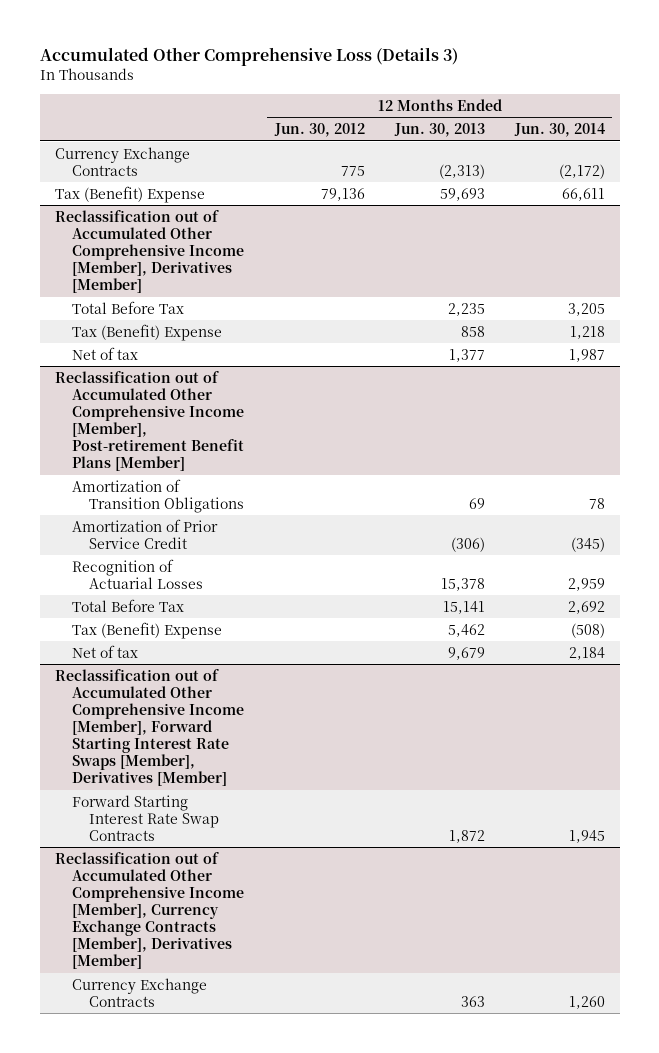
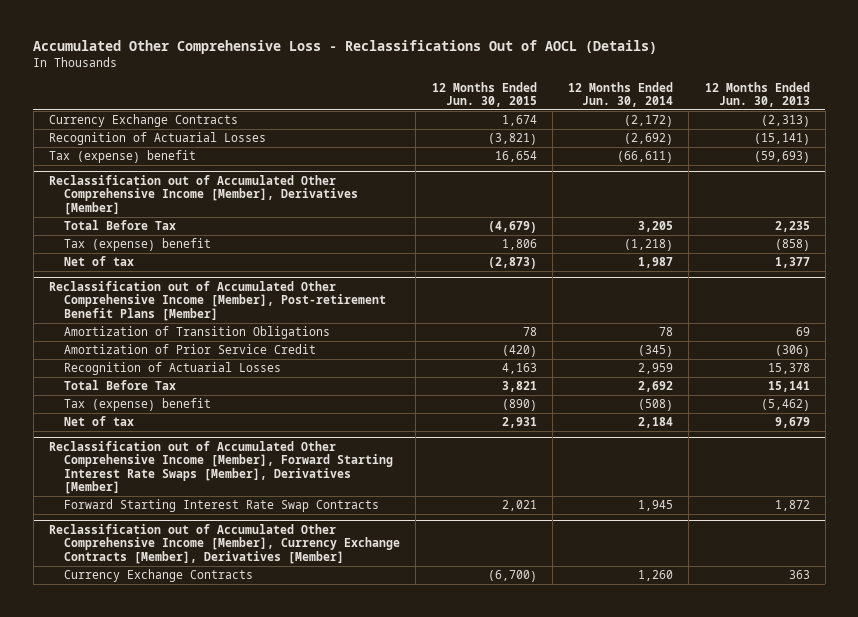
- Accumulated Other Comprehensive Loss (Details 3)
+ Accumulated Other Comprehensive Loss - Reclassifications Out of AOCL (Details)
- | 12 Months Ended Jun. 30, 2012 | 12 Months Ended Jun. 30, 2013 | 12 Months Ended Jun. 30, 2014
+ | 12 Months Ended Jun. 30, 2015 | 12 Months Ended Jun. 30, 2014 | 12 Months Ended Jun. 30, 2013
- Tax (Benefit) Expense | 79,136 | 59,693 | 66,611
+ Recognition of Actuarial Losses | (3,821) | (2,692) | (15,141)
+ Tax (expense) benefit | 16,654 | (66,611) | (59,693)
@ Reclassification out of Accumulated Other Comprehensive Income [Member], Derivatives [Member]
- Tax (Benefit) Expense | | 858 | 1,218
+ Tax (expense) benefit | 1,806 | (1,218) | (858)
@ Reclassification out of Accumulated Other Comprehensive Income [Member], Post-retirement Benefit Plans [Member]
- Tax (Benefit) Expense | | 5,462 | (508)
+ Tax (expense) benefit | (890) | (508) | (5,462)

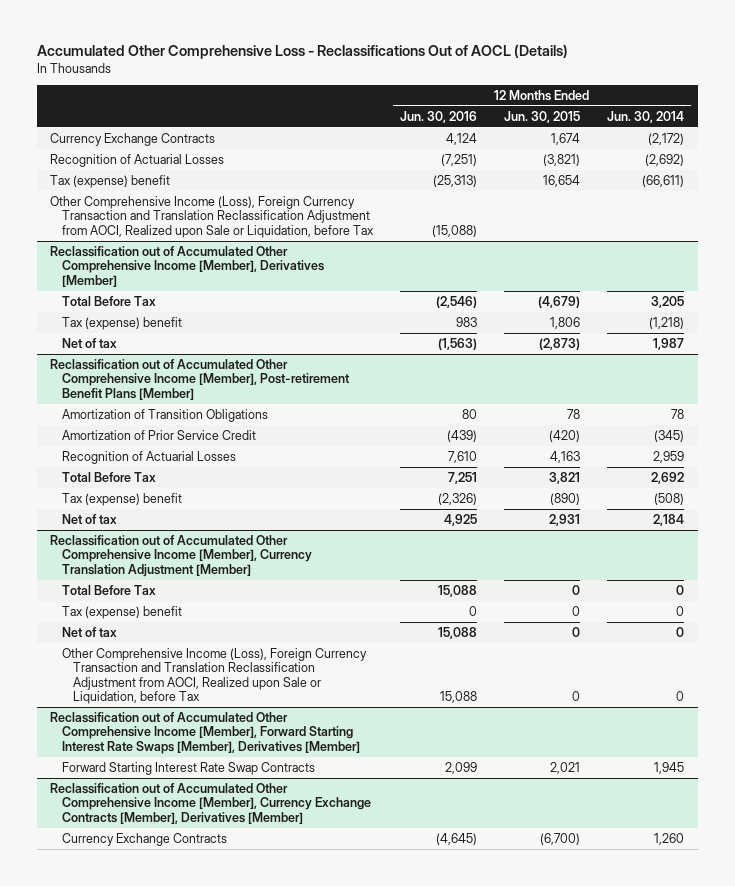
- | 12 Months Ended Jun. 30, 2015 | 12 Months Ended Jun. 30, 2014 | 12 Months Ended Jun. 30, 2013
+ | 12 Months Ended Jun. 30, 2016 | 12 Months Ended Jun. 30, 2015 | 12 Months Ended Jun. 30, 2014
+ Other Comprehensive Income (Loss), Foreign Currency Transaction and Translation Reclassification Adjustment from AOCI, Realized upon Sale or Liquidation, before Tax | (15,088) | |
+ Reclassification out of Accumulated Other Comprehensive Income [Member], Currency Translation Adjustment [Member]
+ Total Before Tax | 15,088 | 0 | 0
+ Tax (expense) benefit | 0 | 0 | 0
+ Net of tax | 15,088 | 0 | 0
+ Other Comprehensive Income (Loss), Foreign Currency Transaction and Translation Reclassification Adjustment from AOCI, Realized upon Sale or Liquidation, before Tax | 15,088 | 0 | 0

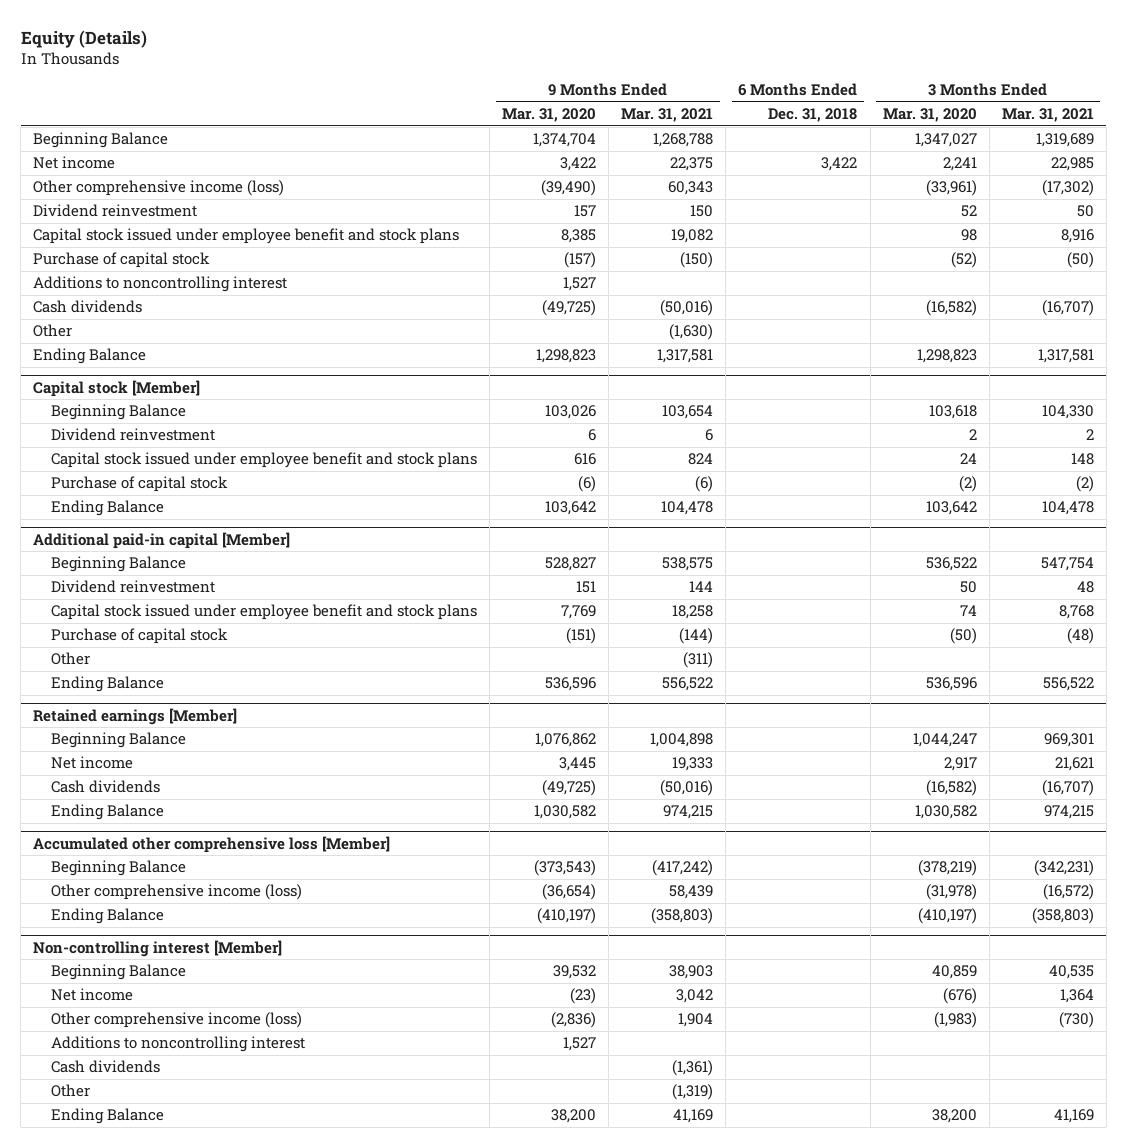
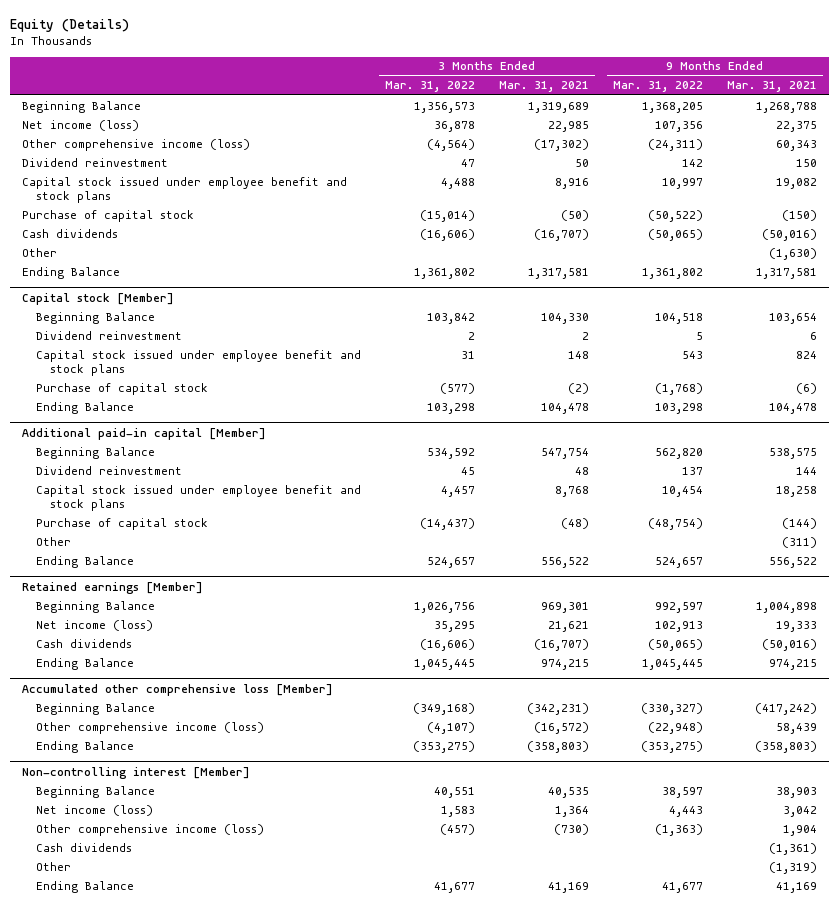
- | 9 Months Ended Mar. 31, 2020 | 9 Months Ended Mar. 31, 2021 | 6 Months Ended Dec. 31, 2018 | 3 Months Ended Mar. 31, 2020 | 3 Months Ended Mar. 31, 2021
+ | 3 Months Ended Mar. 31, 2022 | 3 Months Ended Mar. 31, 2021 | 9 Months Ended Mar. 31, 2022 | 9 Months Ended Mar. 31, 2021
- Net income | 3,422 | 22,375 | 3,422 | 2,241 | 22,985
+ Net income (loss) | 36,878 | 22,985 | 107,356 | 22,375
- Additions to noncontrolling interest | 1,527 | | | |
@ Retained earnings [Member]
- Net income | 3,445 | 19,333 | | 2,917 | 21,621
+ Net income (loss) | 35,295 | 21,621 | 102,913 | 19,333
@ Non-controlling interest [Member]
- Net income | (23) | 3,042 | | (676) | 1,364
+ Net income (loss) | 1,583 | 1,364 | 4,443 | 3,042
- Additions to noncontrolling interest | 1,527 | | | |

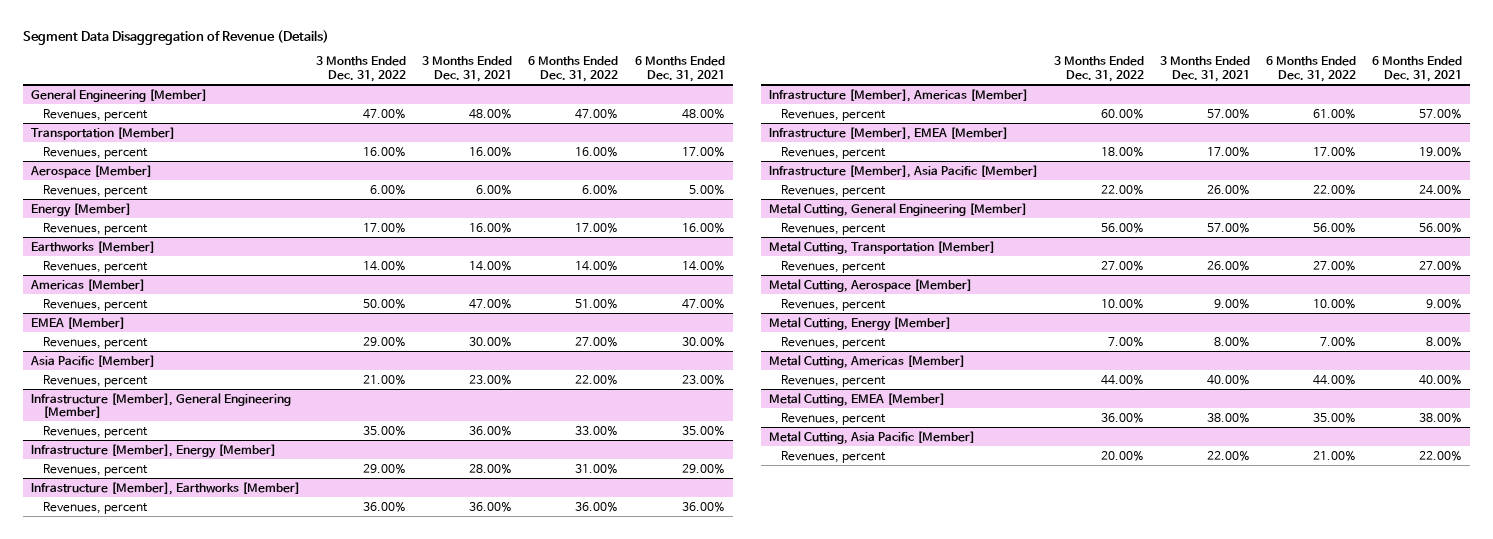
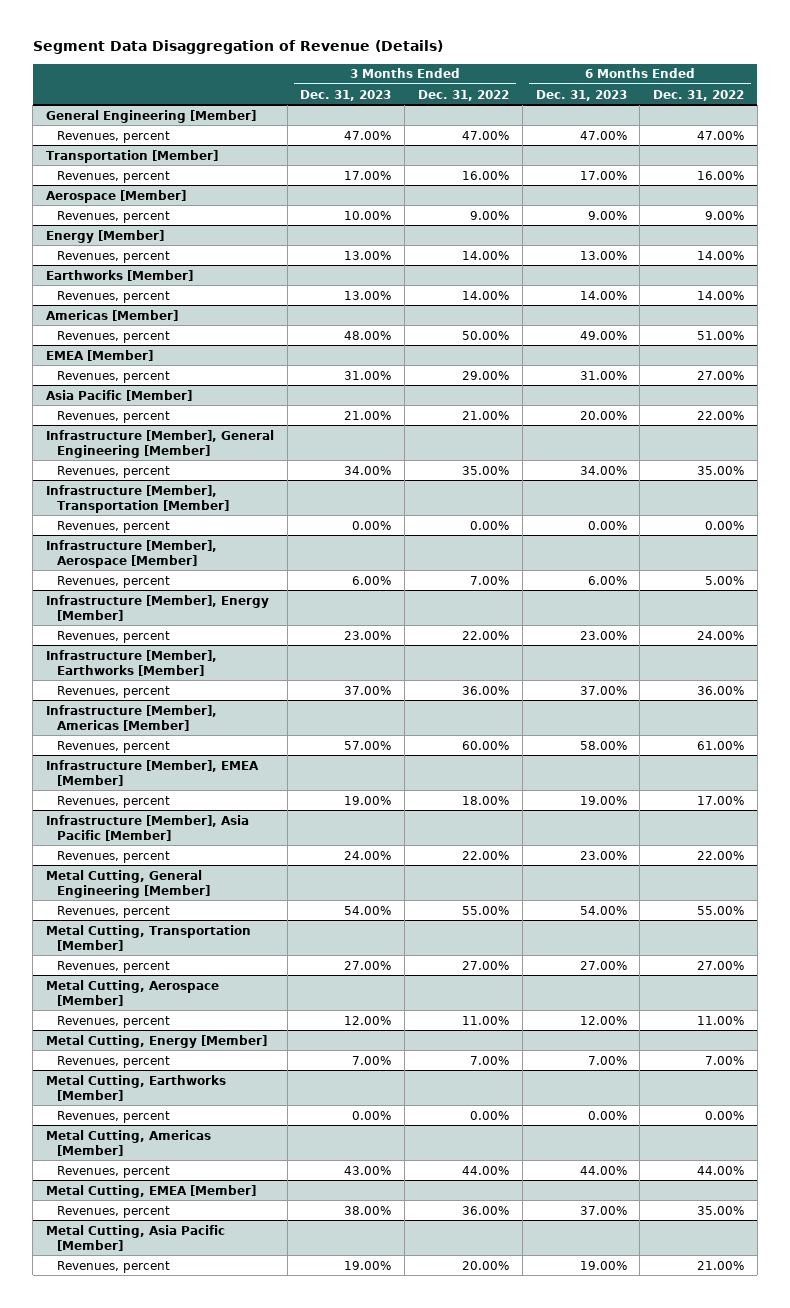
- | 3 Months Ended Dec. 31, 2022 | 3 Months Ended Dec. 31, 2021 | 6 Months Ended Dec. 31, 2022 | 6 Months Ended Dec. 31, 2021
+ | 3 Months Ended Dec. 31, 2023 | 3 Months Ended Dec. 31, 2022 | 6 Months Ended Dec. 31, 2023 | 6 Months Ended Dec. 31, 2022
@ Aerospace [Member]
- Revenues, percent | 6.00% | 6.00% | 6.00% | 5.00%
+ Revenues, percent | 10.00% | 9.00% | 9.00% | 9.00%
@ Energy [Member]
- Revenues, percent | 17.00% | 16.00% | 17.00% | 16.00%
+ Revenues, percent | 13.00% | 14.00% | 13.00% | 14.00%
@ Infrastructure [Member], General Engineering [Member]
- Revenues, percent | 35.00% | 36.00% | 33.00% | 35.00%
+ Revenues, percent | 34.00% | 35.00% | 34.00% | 35.00%
+ Infrastructure [Member], Transportation [Member]
+ Revenues, percent | 0.00% | 0.00% | 0.00% | 0.00%
+ Infrastructure [Member], Aerospace [Member]
+ Revenues, percent | 6.00% | 7.00% | 6.00% | 5.00%
@ Infrastructure [Member], Energy [Member]
- Revenues, percent | 29.00% | 28.00% | 31.00% | 29.00%
+ Revenues, percent | 23.00% | 22.00% | 23.00% | 24.00%
@ Metal Cutting, General Engineering [Member]
- Revenues, percent | 56.00% | 57.00% | 56.00% | 56.00%
+ Revenues, percent | 54.00% | 55.00% | 54.00% | 55.00%
@ Metal Cutting, Aerospace [Member]
- Revenues, percent | 10.00% | 9.00% | 10.00% | 9.00%
+ Revenues, percent | 12.00% | 11.00% | 12.00% | 11.00%
+ Metal Cutting, Earthworks [Member]
+ Revenues, percent | 0.00% | 0.00% | 0.00% | 0.00%

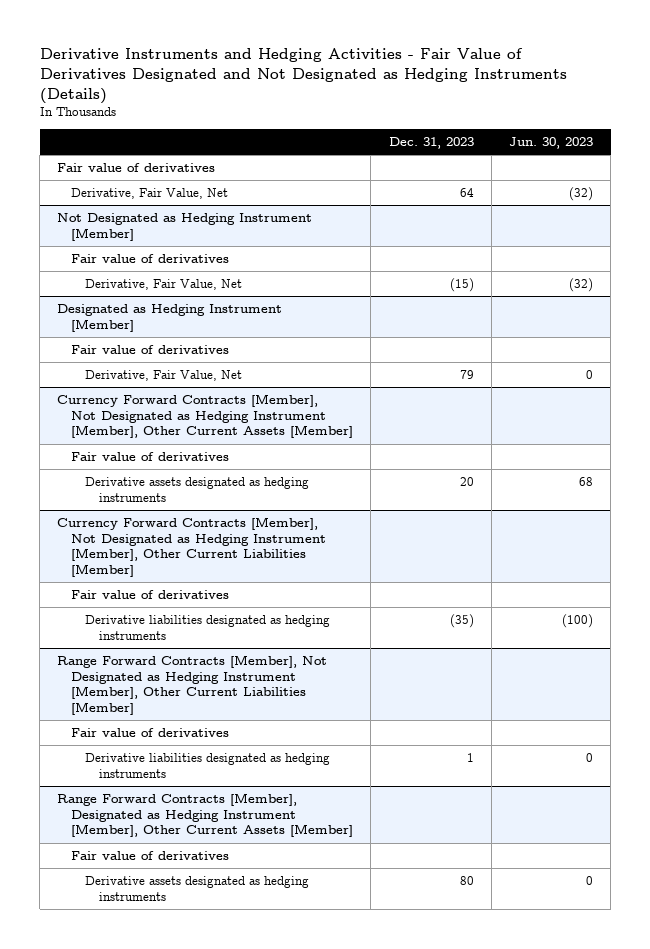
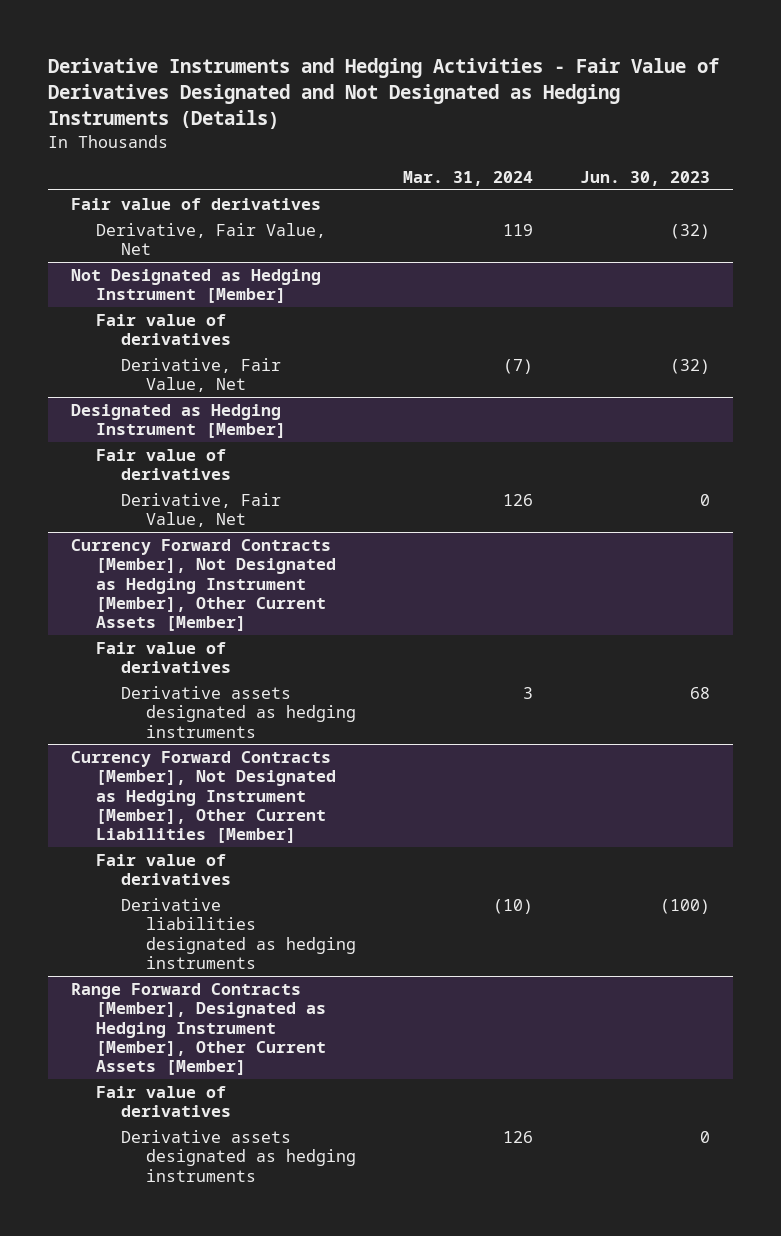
- | Dec. 31, 2023 | Jun. 30, 2023
+ | Mar. 31, 2024 | Jun. 30, 2023
- Range Forward Contracts [Member], Not Designated as Hedging Instrument [Member], Other Current Liabilities [Member]
- Fair value of derivatives
- Derivative liabilities designated as hedging instruments | 1 | 0

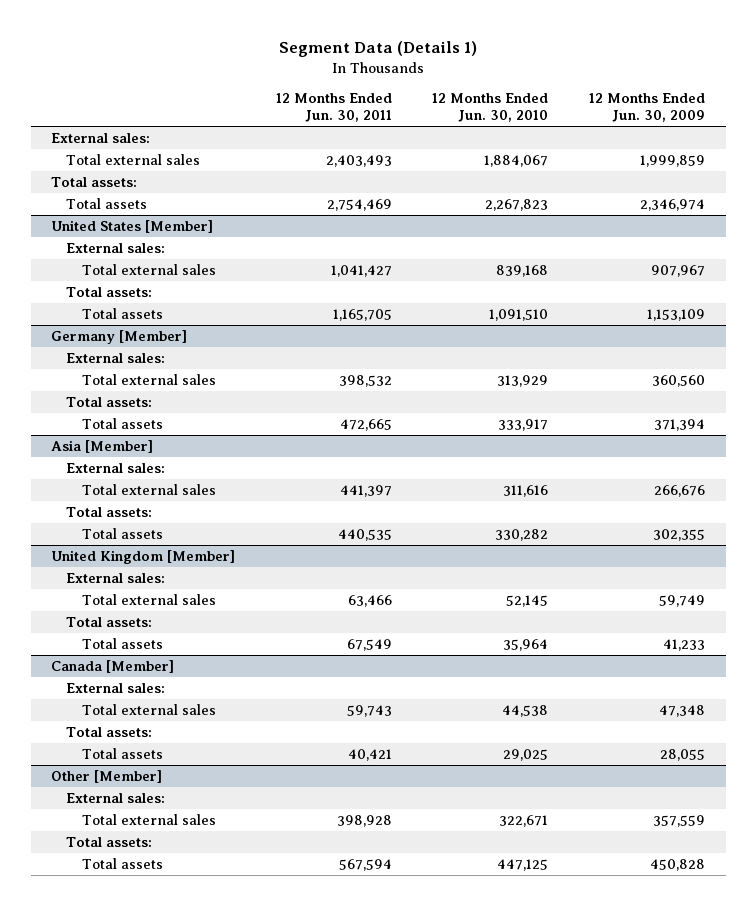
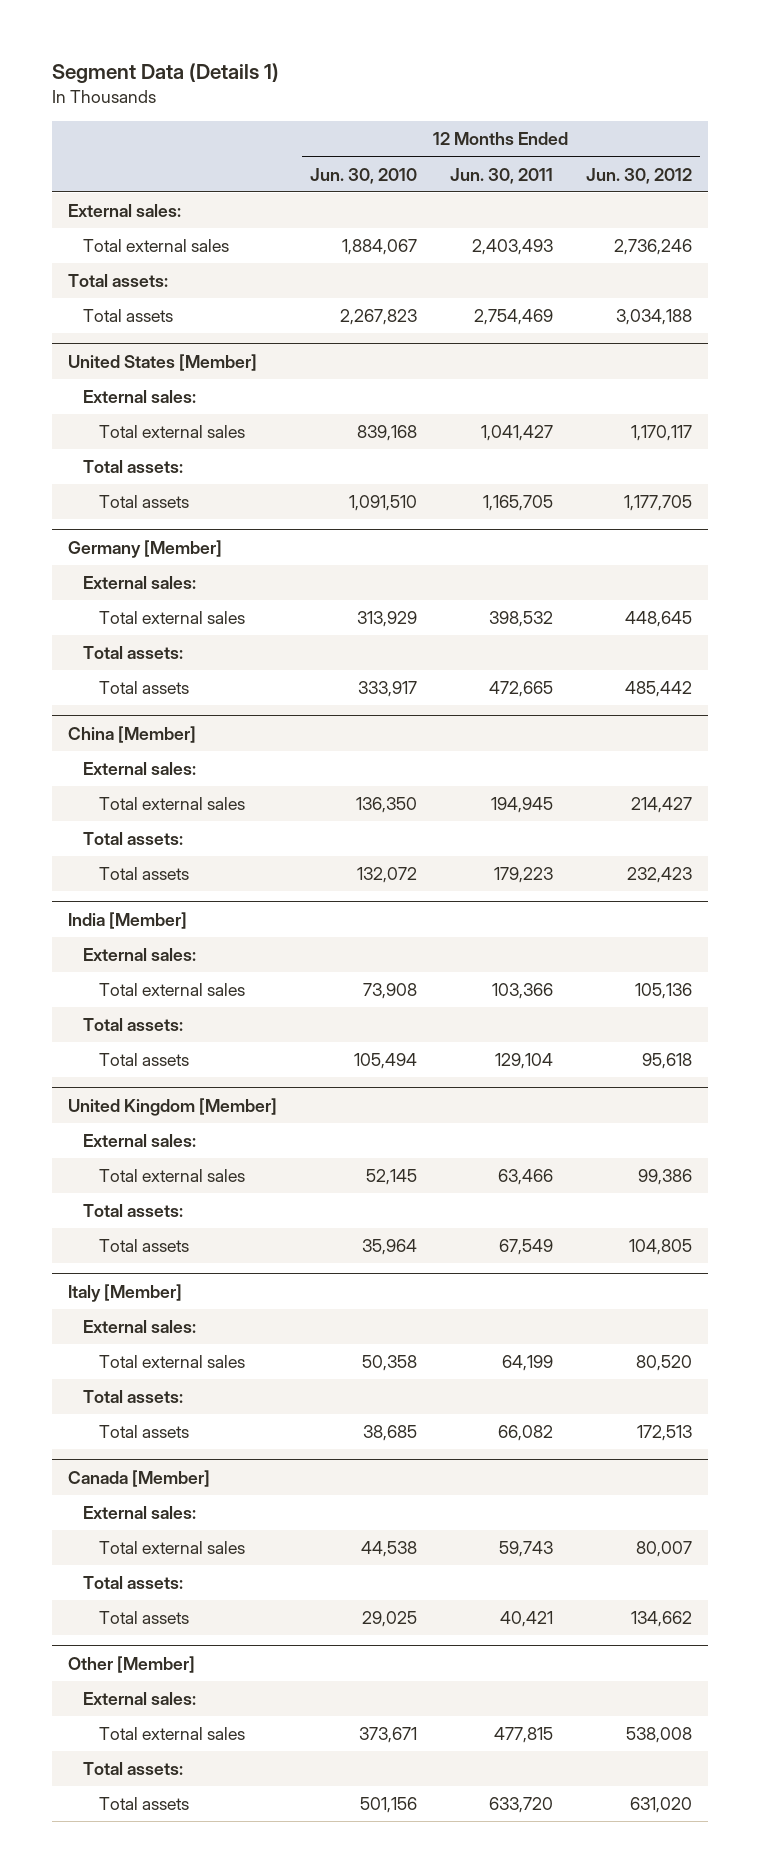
- | 12 Months Ended Jun. 30, 2011 | 12 Months Ended Jun. 30, 2010 | 12 Months Ended Jun. 30, 2009
+ | 12 Months Ended Jun. 30, 2010 | 12 Months Ended Jun. 30, 2011 | 12 Months Ended Jun. 30, 2012
- Asia [Member]
+ China [Member]
- Total external sales | 441,397 | 311,616 | 266,676
+ Total external sales | 136,350 | 194,945 | 214,427
- Total assets | 440,535 | 330,282 | 302,355
+ Total assets | 132,072 | 179,223 | 232,423
+ India [Member]
+ External sales:
+ Total external sales | 73,908 | 103,366 | 105,136
+ Total assets:
+ Total assets | 105,494 | 129,104 | 95,618
+ Italy [Member]
+ External sales:
+ Total external sales | 50,358 | 64,199 | 80,520
+ Total assets:
+ Total assets | 38,685 | 66,082 | 172,513
@ Other [Member]
- Total external sales | 398,928 | 322,671 | 357,559
+ Total external sales | 373,671 | 477,815 | 538,008
- Total assets | 567,594 | 447,125 | 450,828
+ Total assets | 501,156 | 633,720 | 631,020

